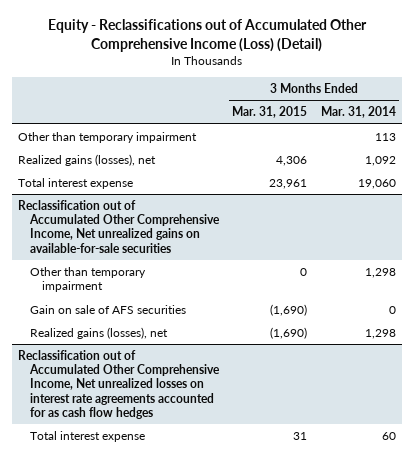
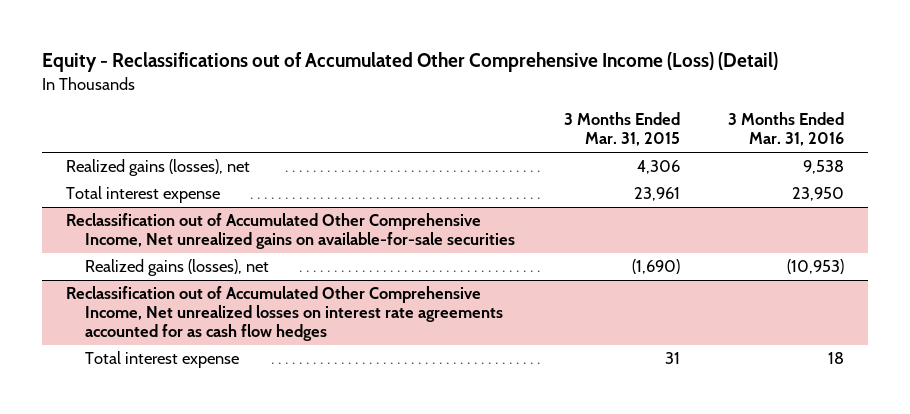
- | 3 Months Ended Mar. 31, 2015 | 3 Months Ended Mar. 31, 2014
+ | 3 Months Ended Mar. 31, 2015 | 3 Months Ended Mar. 31, 2016
- Other than temporary impairment | | 113
@ Reclassification out of Accumulated Other Comprehensive Income, Net unrealized gains on available-for-sale securities
- Other than temporary impairment | 0 | 1,298
- Gain on sale of AFS securities | (1,690) | 0

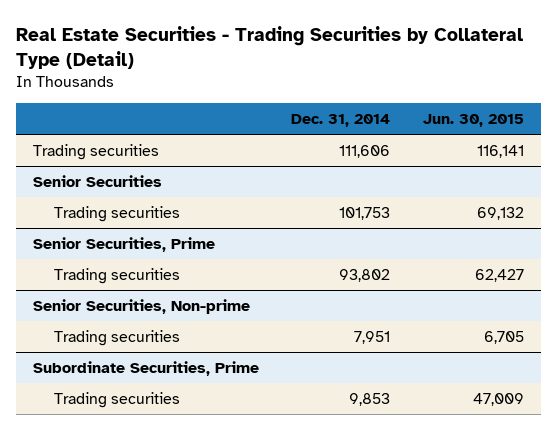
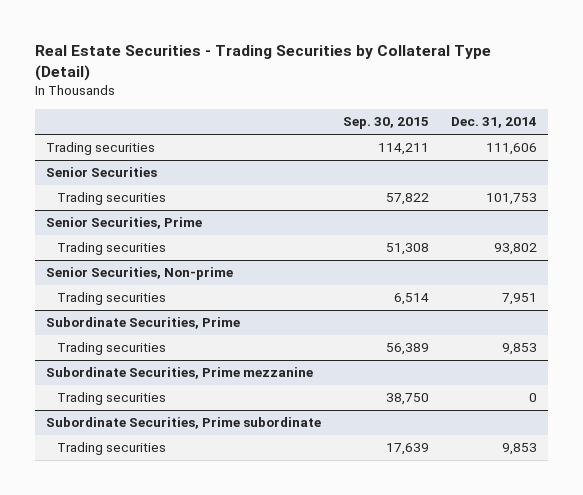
- | Dec. 31, 2014 | Jun. 30, 2015
+ | Sep. 30, 2015 | Dec. 31, 2014
+ Subordinate Securities, Prime mezzanine
+ Trading securities | 38,750 | 0
+ Subordinate Securities, Prime subordinate
+ Trading securities | 17,639 | 9,853

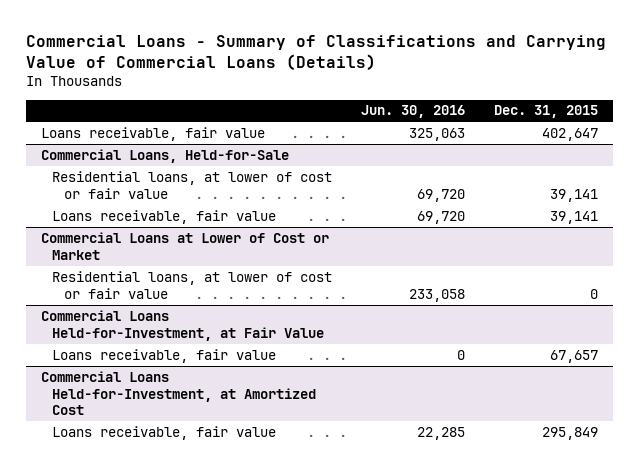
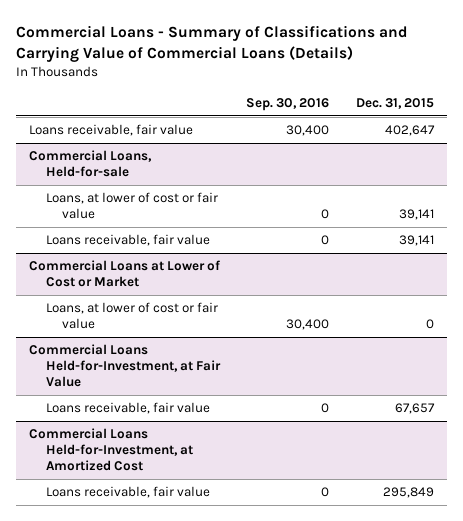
- | Jun. 30, 2016 | Dec. 31, 2015
+ | Sep. 30, 2016 | Dec. 31, 2015
- Commercial Loans, Held-for-Sale
- Residential loans, at lower of cost or fair value | 69,720 | 39,141
+ Commercial Loans, Held-for-sale
+ Loans, at lower of cost or fair value | 0 | 39,141
@ Commercial Loans at Lower of Cost or Market
- Residential loans, at lower of cost or fair value | 233,058 | 0
+ Loans, at lower of cost or fair value | 30,400 | 0

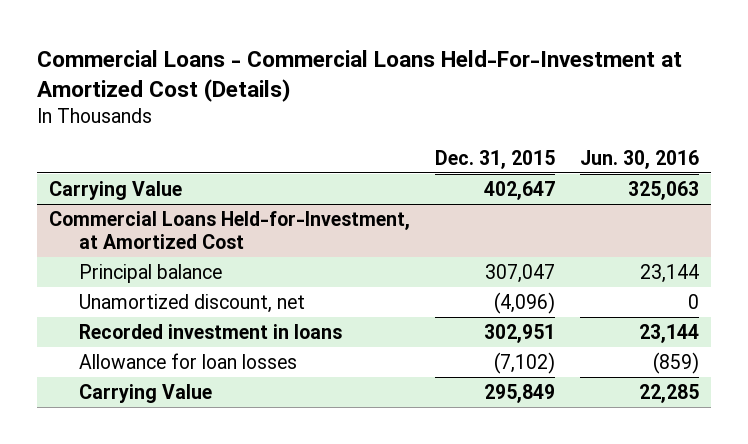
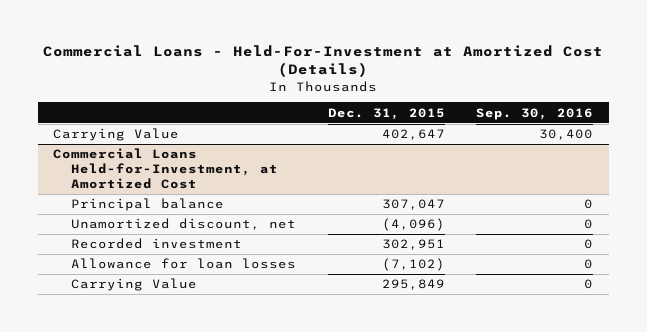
- Commercial Loans - Commercial Loans Held-For-Investment at Amortized Cost (Details)
+ Commercial Loans - Held-For-Investment at Amortized Cost (Details)
- | Dec. 31, 2015 | Jun. 30, 2016
+ | Dec. 31, 2015 | Sep. 30, 2016
@ Commercial Loans Held-for-Investment, at Amortized Cost
- Recorded investment in loans | 302,951 | 23,144
+ Recorded investment | 302,951 | 0

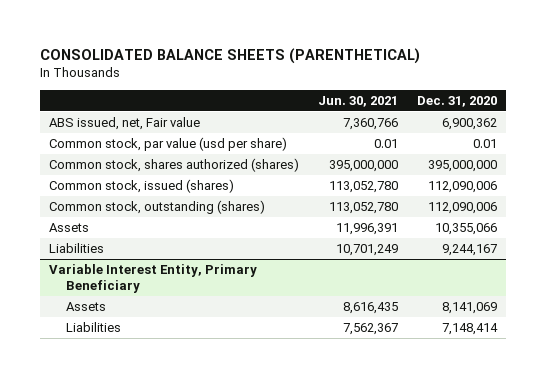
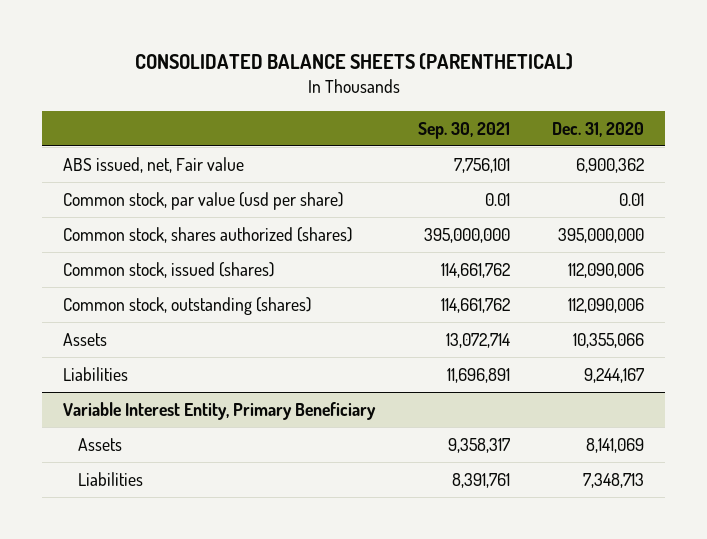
- | Jun. 30, 2021 | Dec. 31, 2020
+ | Sep. 30, 2021 | Dec. 31, 2020
@ Variable Interest Entity, Primary Beneficiary
- Liabilities | 7,562,367 | 7,148,414
+ Liabilities | 8,391,761 | 7,348,713

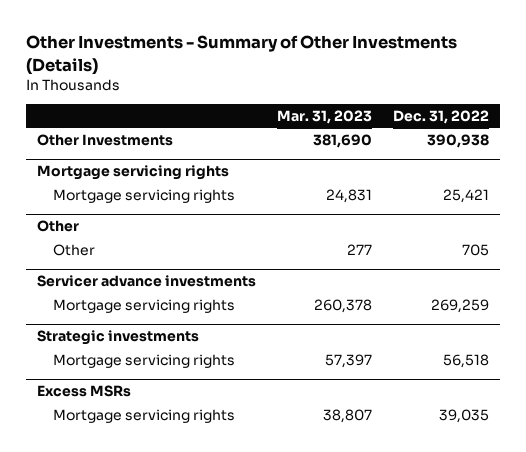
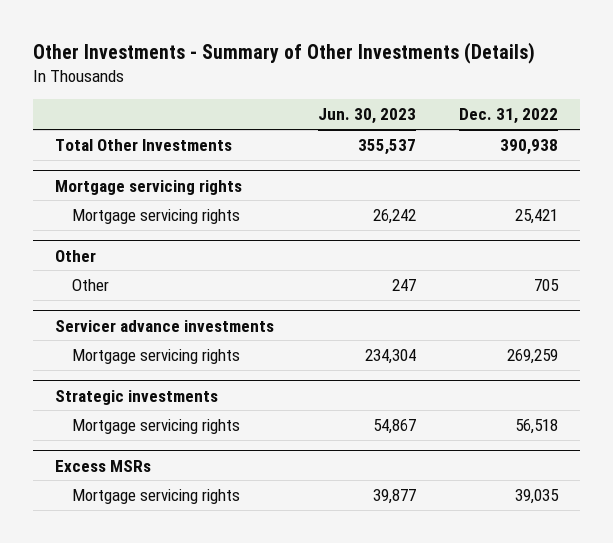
- | Mar. 31, 2023 | Dec. 31, 2022
+ | Jun. 30, 2023 | Dec. 31, 2022
- Other Investments | 381,690 | 390,938
+ Total Other Investments | 355,537 | 390,938

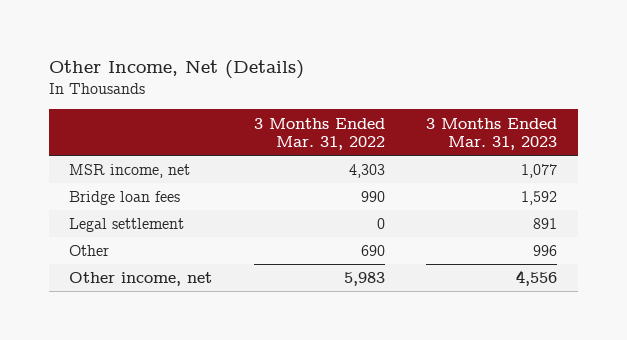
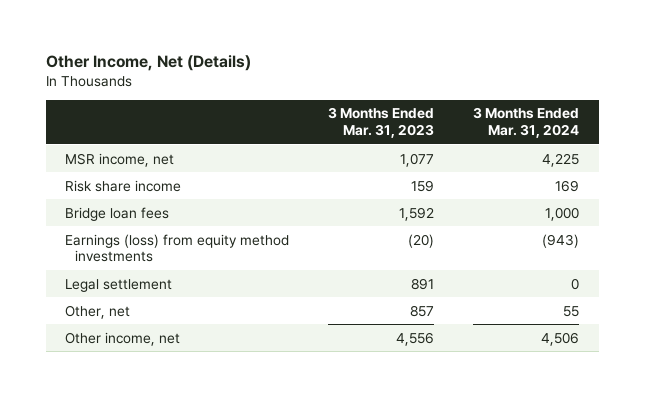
- | 3 Months Ended Mar. 31, 2022 | 3 Months Ended Mar. 31, 2023
+ | 3 Months Ended Mar. 31, 2023 | 3 Months Ended Mar. 31, 2024
+ Risk share income | 159 | 169
+ Earnings (loss) from equity method investments | (20) | (943)
- Other | 690 | 996
+ Other, net | 857 | 55

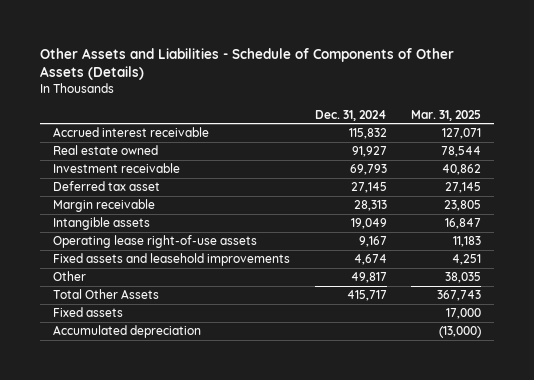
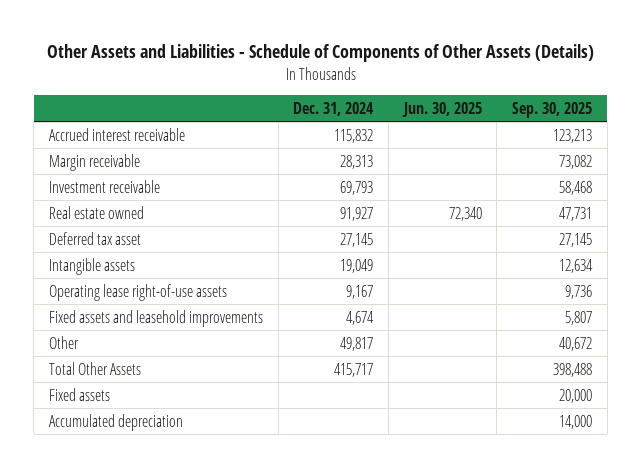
- | Dec. 31, 2024 | Mar. 31, 2025
+ | Dec. 31, 2024 | Jun. 30, 2025 | Sep. 30, 2025
moved up: Margin receivable | 28,313 | | 73,082
moved down: Real estate owned | 91,927 | 72,340 | 47,731

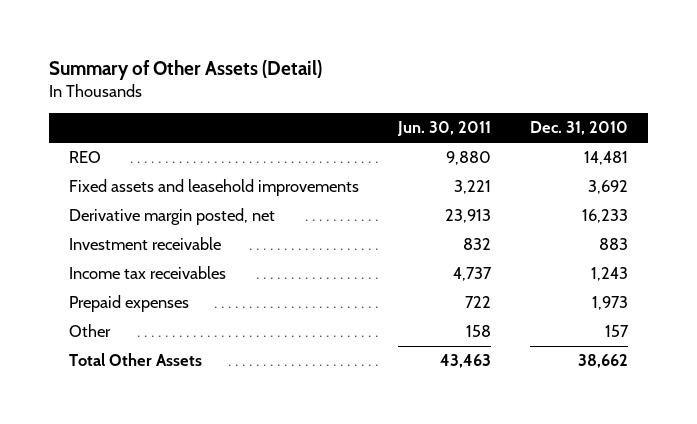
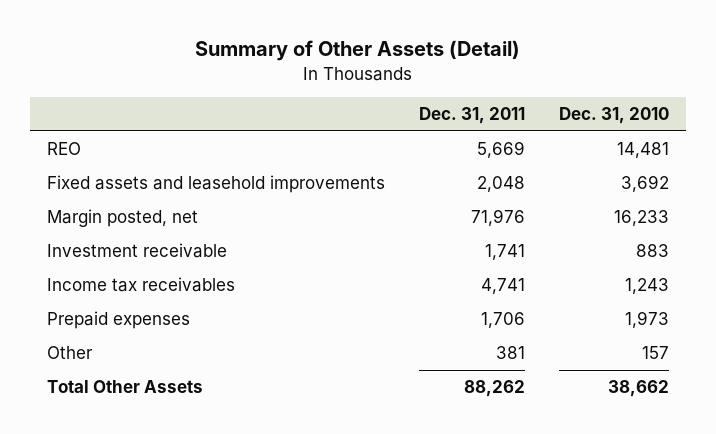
- | Jun. 30, 2011 | Dec. 31, 2010
+ | Dec. 31, 2011 | Dec. 31, 2010
- Derivative margin posted, net | 23,913 | 16,233
+ Margin posted, net | 71,976 | 16,233

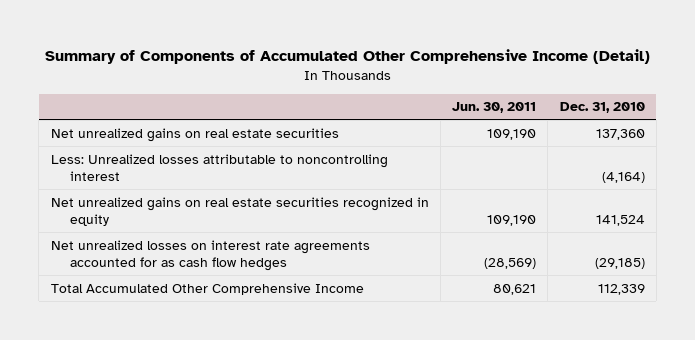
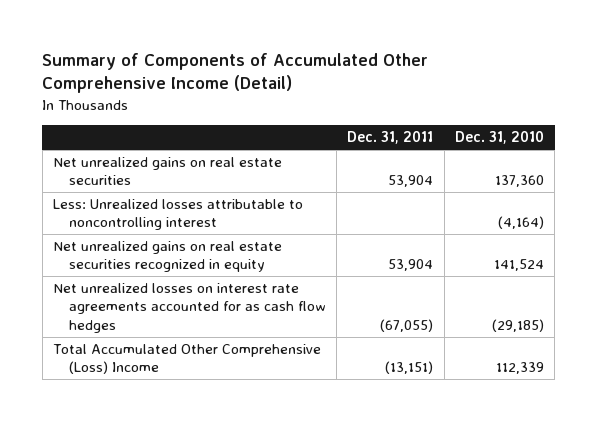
- | Jun. 30, 2011 | Dec. 31, 2010
+ | Dec. 31, 2011 | Dec. 31, 2010
- Total Accumulated Other Comprehensive Income | 80,621 | 112,339
+ Total Accumulated Other Comprehensive (Loss) Income | (13,151) | 112,339

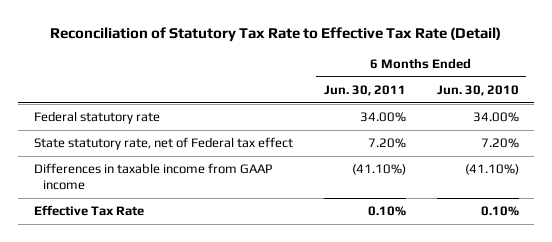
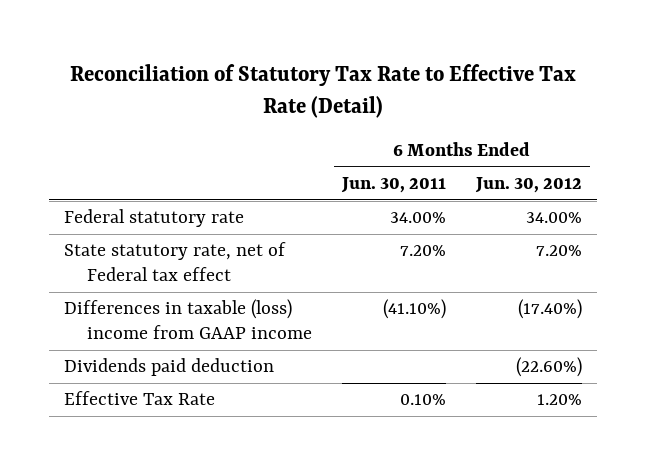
- | 6 Months Ended Jun. 30, 2011 | 6 Months Ended Jun. 30, 2010
+ | 6 Months Ended Jun. 30, 2011 | 6 Months Ended Jun. 30, 2012
- Differences in taxable income from GAAP income | (41.10%) | (41.10%)
+ Differences in taxable (loss) income from GAAP income | (41.10%) | (17.40%)
+ Dividends paid deduction | | (22.60%)

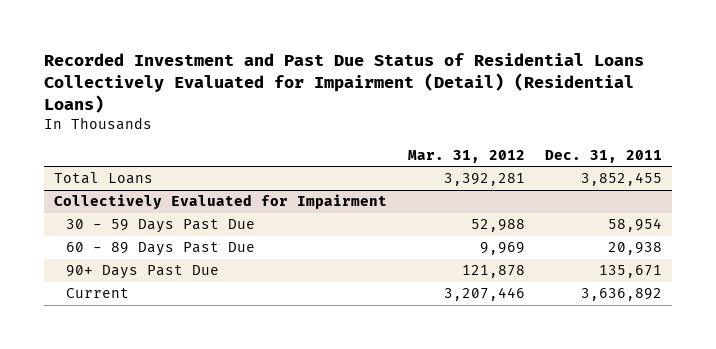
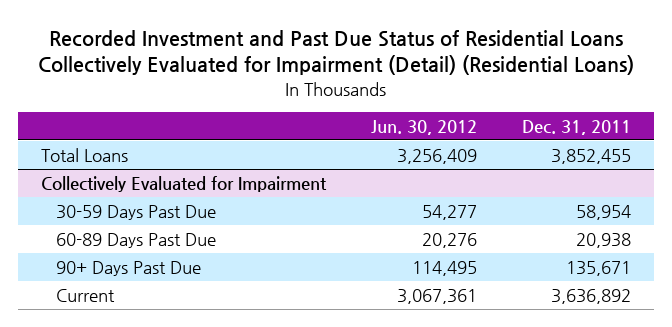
- | Mar. 31, 2012 | Dec. 31, 2011
+ | Jun. 30, 2012 | Dec. 31, 2011
@ Collectively Evaluated for Impairment
- 30 - 59 Days Past Due | 52,988 | 58,954
- 60 - 89 Days Past Due | 9,969 | 20,938
+ 30-59 Days Past Due | 54,277 | 58,954
+ 60-89 Days Past Due | 20,276 | 20,938

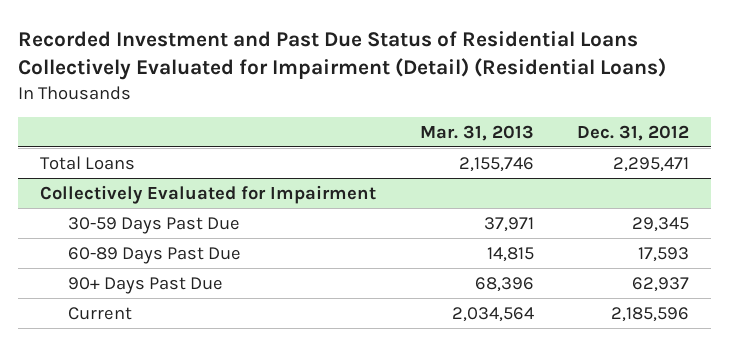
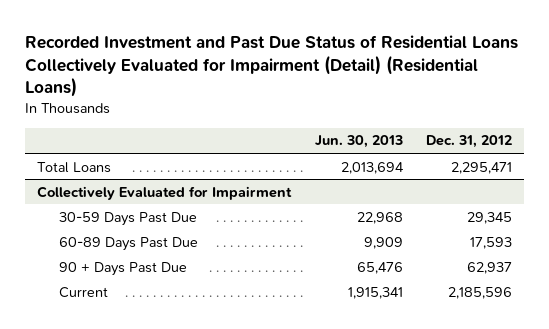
- | Mar. 31, 2013 | Dec. 31, 2012
+ | Jun. 30, 2013 | Dec. 31, 2012
@ Collectively Evaluated for Impairment
- 90+ Days Past Due | 68,396 | 62,937
+ 90 + Days Past Due | 65,476 | 62,937

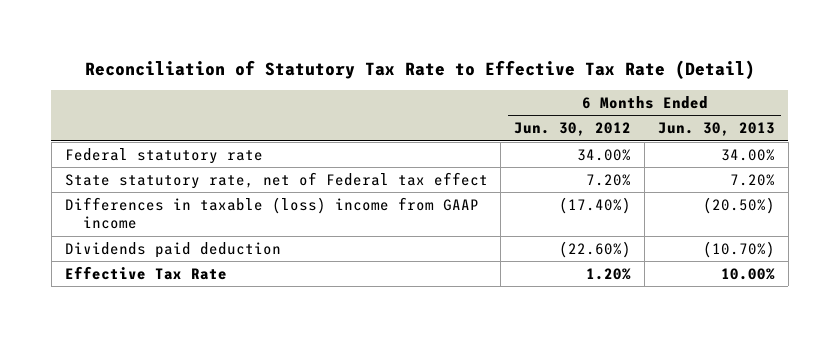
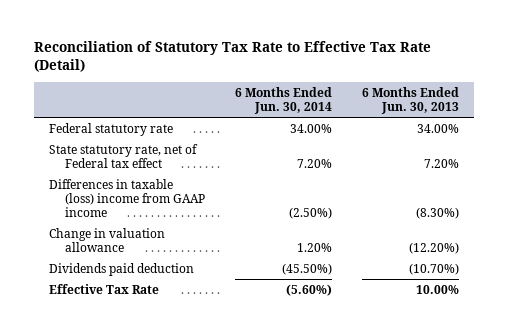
- | 6 Months Ended Jun. 30, 2012 | 6 Months Ended Jun. 30, 2013
+ | 6 Months Ended Jun. 30, 2014 | 6 Months Ended Jun. 30, 2013
- Differences in taxable (loss) income from GAAP income | (17.40%) | (20.50%)
+ Differences in taxable (loss) income from GAAP income | (2.50%) | (8.30%)
+ Change in valuation allowance | 1.20% | (12.20%)

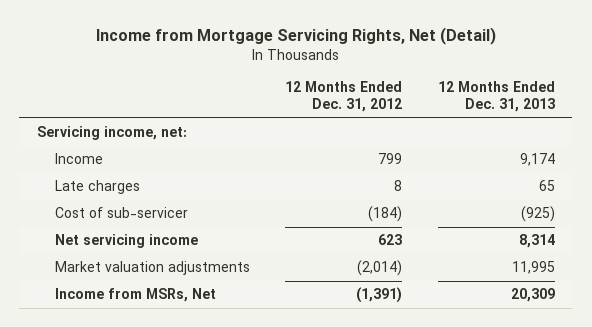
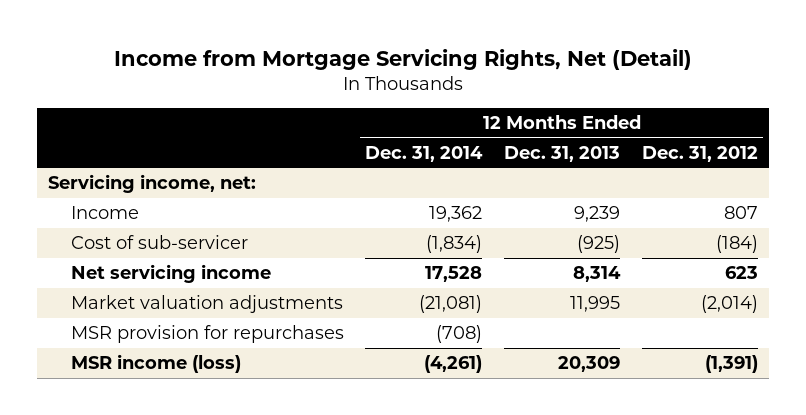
- | 12 Months Ended Dec. 31, 2012 | 12 Months Ended Dec. 31, 2013
+ | 12 Months Ended Dec. 31, 2014 | 12 Months Ended Dec. 31, 2013 | 12 Months Ended Dec. 31, 2012
- Income | 799 | 9,174
- Late charges | 8 | 65
+ Income | 19,362 | 9,239 | 807
- Income from MSRs, Net | (1,391) | 20,309
+ MSR provision for repurchases | (708) | |
+ MSR income (loss) | (4,261) | 20,309 | (1,391)

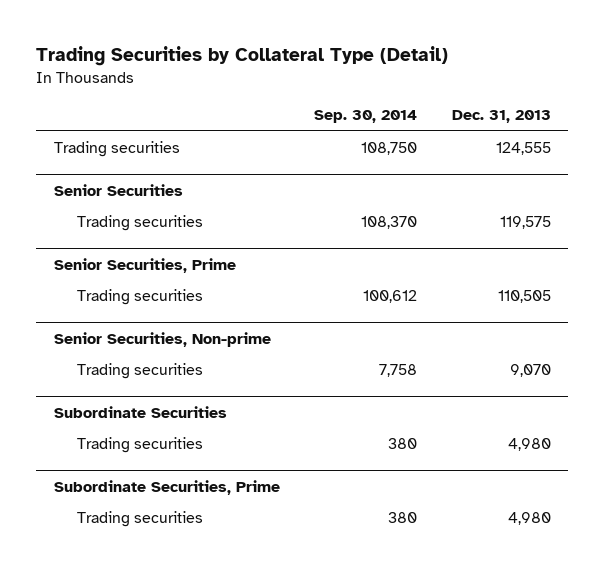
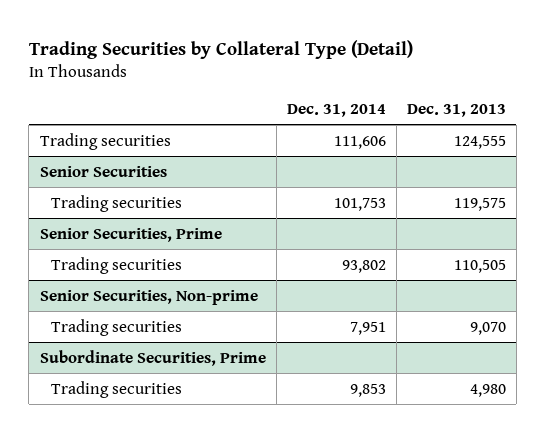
- | Sep. 30, 2014 | Dec. 31, 2013
+ | Dec. 31, 2014 | Dec. 31, 2013
- Subordinate Securities
- Trading securities | 380 | 4,980

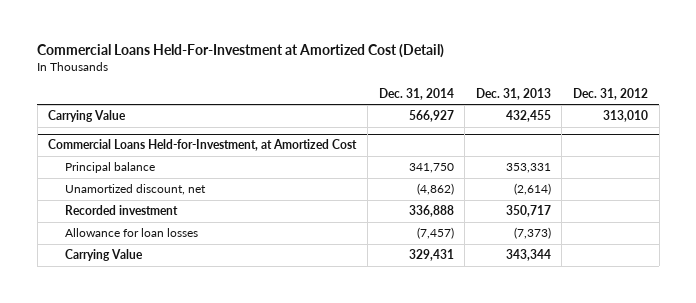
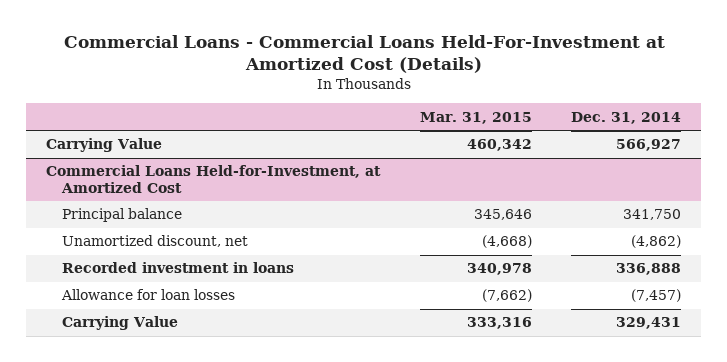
- Commercial Loans Held-For-Investment at Amortized Cost (Detail)
+ Commercial Loans - Commercial Loans Held-For-Investment at Amortized Cost (Details)
- | Dec. 31, 2014 | Dec. 31, 2013 | Dec. 31, 2012
+ | Mar. 31, 2015 | Dec. 31, 2014
@ Commercial Loans Held-for-Investment, at Amortized Cost
- Recorded investment | 336,888 | 350,717 |
+ Recorded investment in loans | 340,978 | 336,888

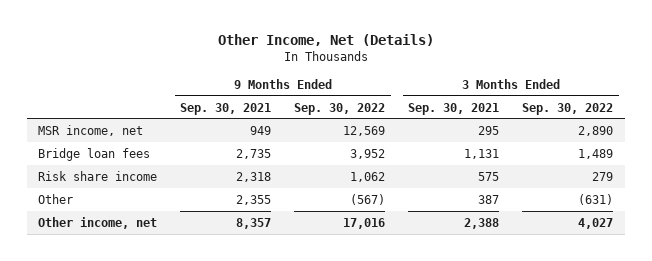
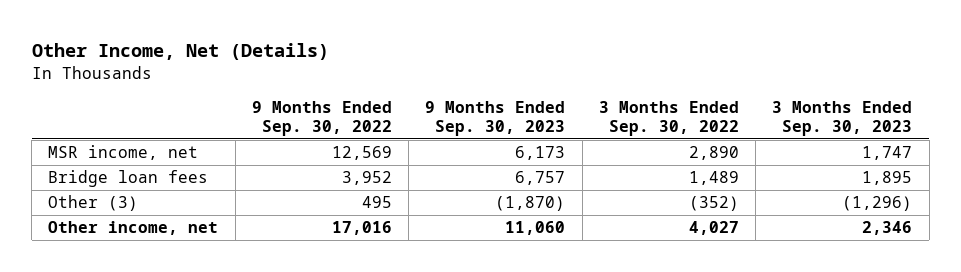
- | 9 Months Ended Sep. 30, 2021 | 9 Months Ended Sep. 30, 2022 | 3 Months Ended Sep. 30, 2021 | 3 Months Ended Sep. 30, 2022
+ | 9 Months Ended Sep. 30, 2022 | 9 Months Ended Sep. 30, 2023 | 3 Months Ended Sep. 30, 2022 | 3 Months Ended Sep. 30, 2023
- Risk share income | 2,318 | 1,062 | 575 | 279
- Other | 2,355 | (567) | 387 | (631)
+ Other (3) | 495 | (1,870) | (352) | (1,296)

